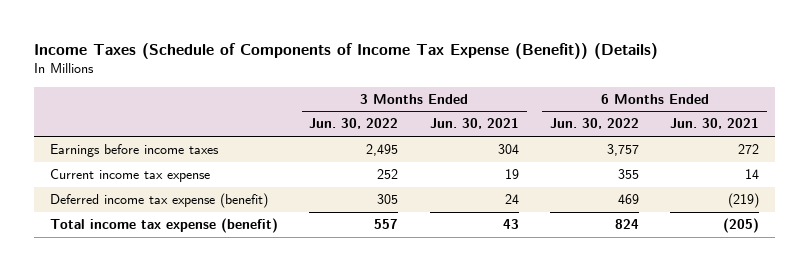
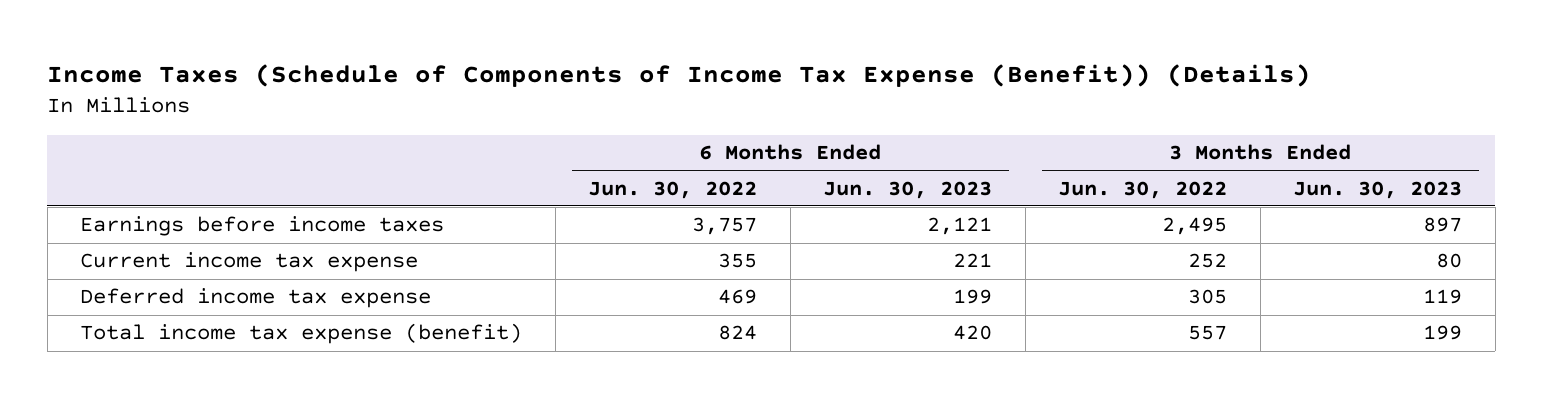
- | 3 Months Ended Jun. 30, 2022 | 3 Months Ended Jun. 30, 2021 | 6 Months Ended Jun. 30, 2022 | 6 Months Ended Jun. 30, 2021
+ | 6 Months Ended Jun. 30, 2022 | 6 Months Ended Jun. 30, 2023 | 3 Months Ended Jun. 30, 2022 | 3 Months Ended Jun. 30, 2023
- Deferred income tax expense (benefit) | 305 | 24 | 469 | (219)
+ Deferred income tax expense | 469 | 199 | 305 | 119

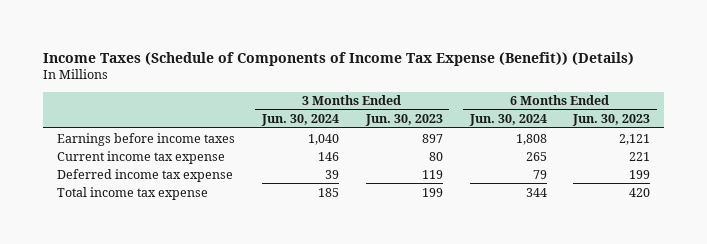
- | 6 Months Ended Jun. 30, 2022 | 6 Months Ended Jun. 30, 2023 | 3 Months Ended Jun. 30, 2022 | 3 Months Ended Jun. 30, 2023
+ | 3 Months Ended Jun. 30, 2024 | 3 Months Ended Jun. 30, 2023 | 6 Months Ended Jun. 30, 2024 | 6 Months Ended Jun. 30, 2023
- Total income tax expense (benefit) | 824 | 420 | 557 | 199
+ Total income tax expense | 185 | 199 | 344 | 420

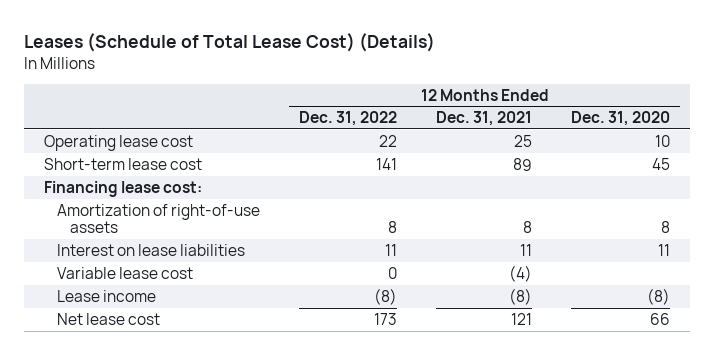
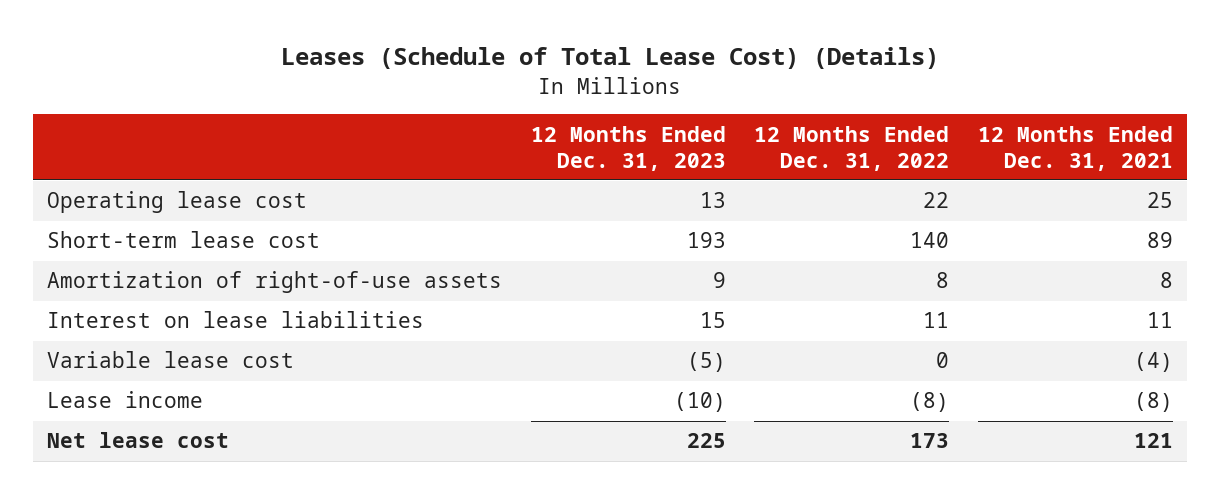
- | 12 Months Ended Dec. 31, 2022 | 12 Months Ended Dec. 31, 2021 | 12 Months Ended Dec. 31, 2020
+ | 12 Months Ended Dec. 31, 2023 | 12 Months Ended Dec. 31, 2022 | 12 Months Ended Dec. 31, 2021
- Short-term lease cost | 141 | 89 | 45
- Financing lease cost:
+ Short-term lease cost | 193 | 140 | 89

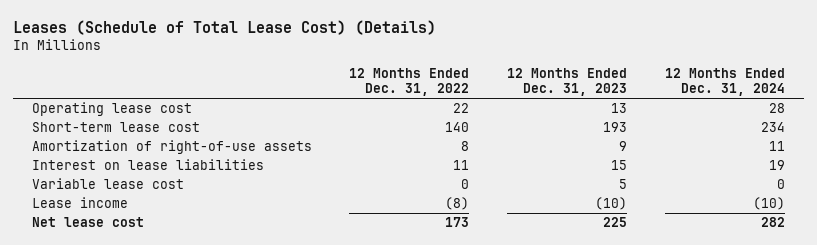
- | 12 Months Ended Dec. 31, 2023 | 12 Months Ended Dec. 31, 2022 | 12 Months Ended Dec. 31, 2021
+ | 12 Months Ended Dec. 31, 2022 | 12 Months Ended Dec. 31, 2023 | 12 Months Ended Dec. 31, 2024
- Variable lease cost | (5) | 0 | (4)
+ Variable lease cost | 0 | 5 | 0

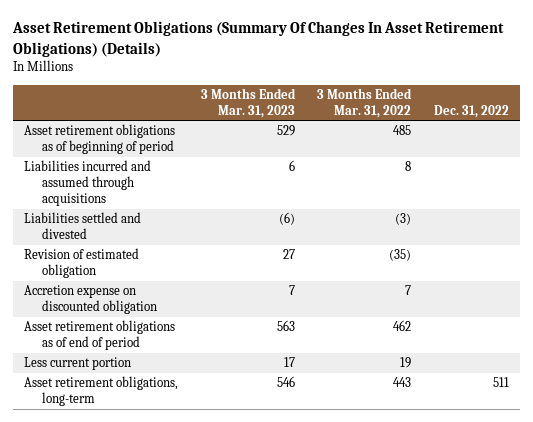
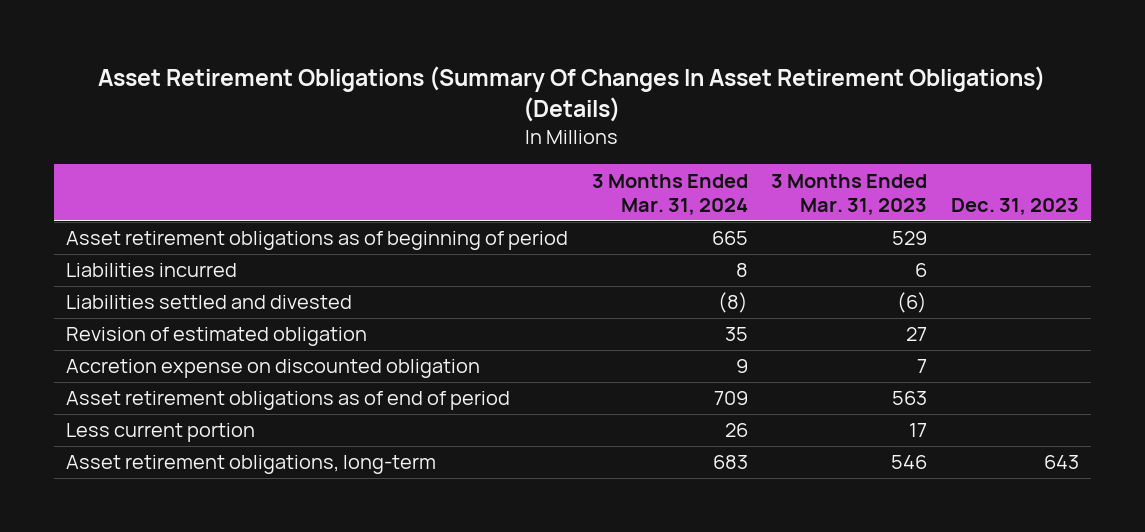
- | 3 Months Ended Mar. 31, 2023 | 3 Months Ended Mar. 31, 2022 | Dec. 31, 2022
+ | 3 Months Ended Mar. 31, 2024 | 3 Months Ended Mar. 31, 2023 | Dec. 31, 2023
- Liabilities incurred and assumed through acquisitions | 6 | 8 |
+ Liabilities incurred | 8 | 6 |

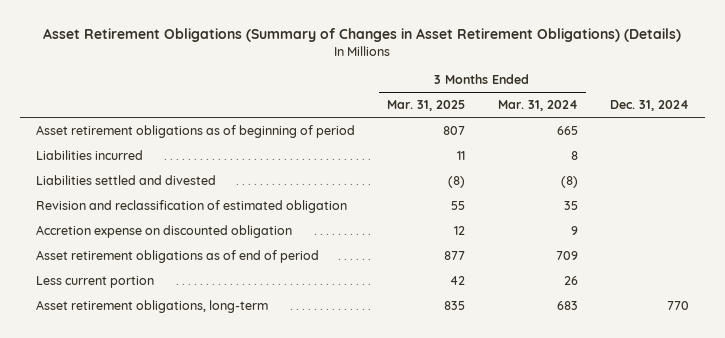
- Asset Retirement Obligations (Summary Of Changes In Asset Retirement Obligations) (Details)
+ Asset Retirement Obligations (Summary of Changes in Asset Retirement Obligations) (Details)
- | 3 Months Ended Mar. 31, 2024 | 3 Months Ended Mar. 31, 2023 | Dec. 31, 2023
+ | 3 Months Ended Mar. 31, 2025 | 3 Months Ended Mar. 31, 2024 | Dec. 31, 2024
- Revision of estimated obligation | 35 | 27 |
+ Revision and reclassification of estimated obligation | 55 | 35 |

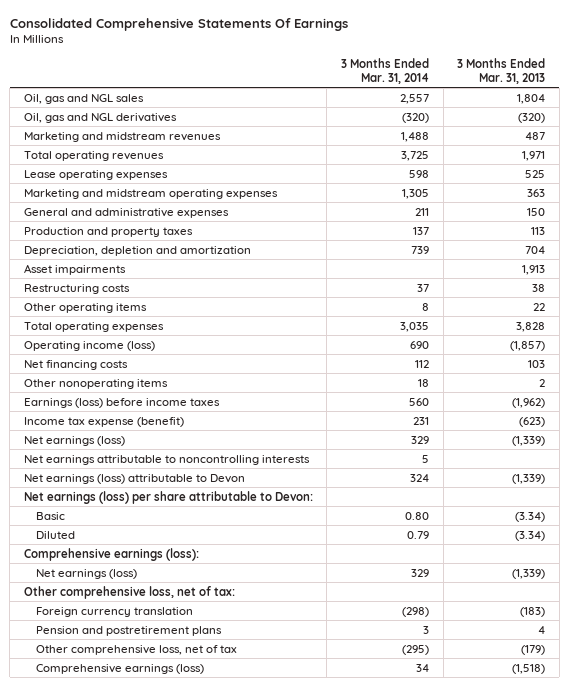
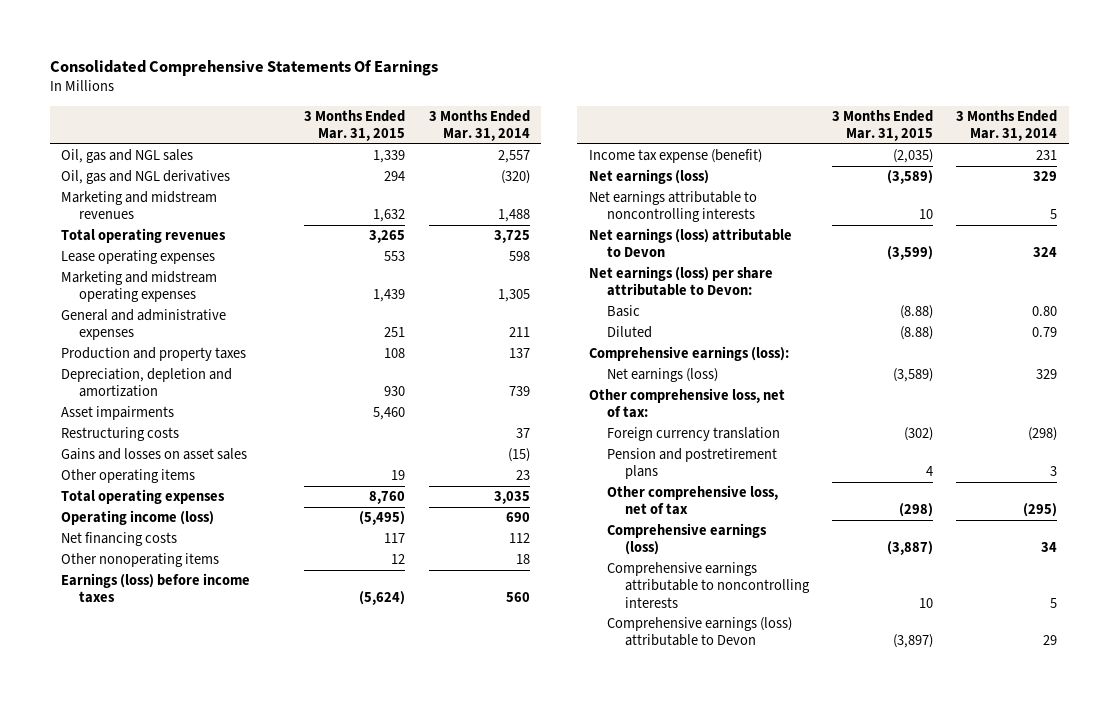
- | 3 Months Ended Mar. 31, 2014 | 3 Months Ended Mar. 31, 2013
+ | 3 Months Ended Mar. 31, 2015 | 3 Months Ended Mar. 31, 2014
- Other operating items | 8 | 22
+ Gains and losses on asset sales | | (15)
+ Other operating items | 19 | 23
+ Comprehensive earnings attributable to noncontrolling interests | 10 | 5
+ Comprehensive earnings (loss) attributable to Devon | (3,897) | 29

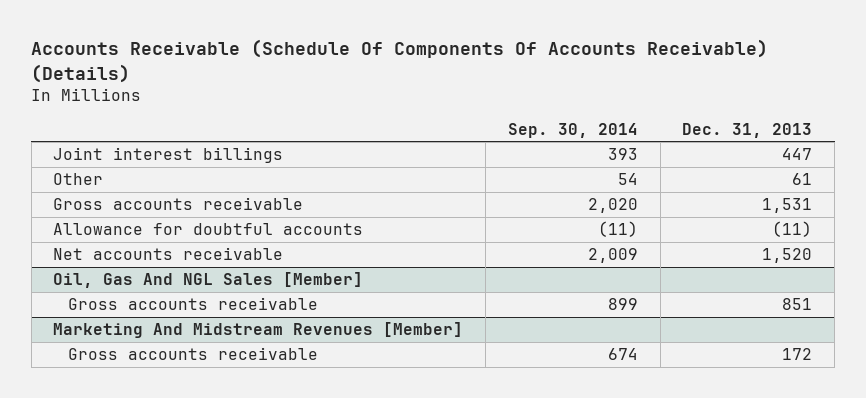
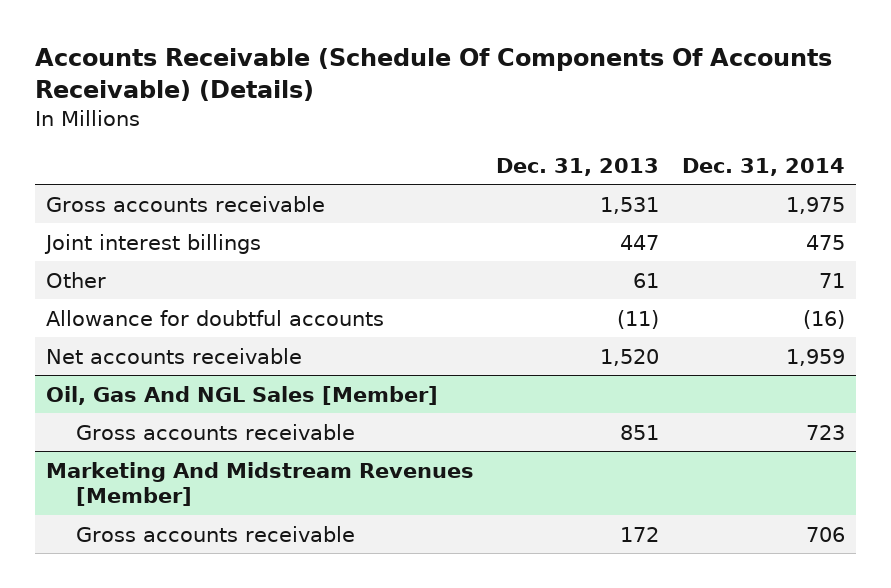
- | Sep. 30, 2014 | Dec. 31, 2013
+ | Dec. 31, 2013 | Dec. 31, 2014
moved up: Gross accounts receivable | 1,531 | 1,975

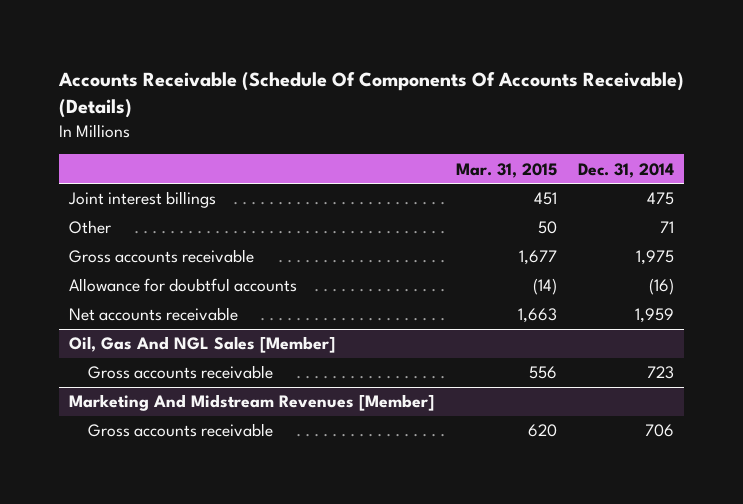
- | Dec. 31, 2013 | Dec. 31, 2014
+ | Mar. 31, 2015 | Dec. 31, 2014
moved down: Gross accounts receivable | 1,677 | 1,975

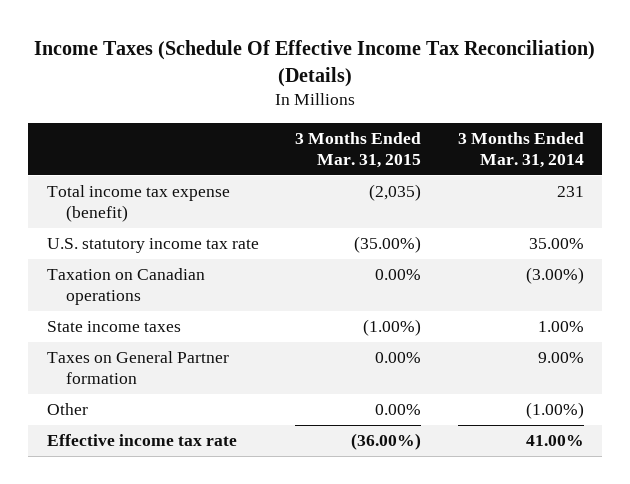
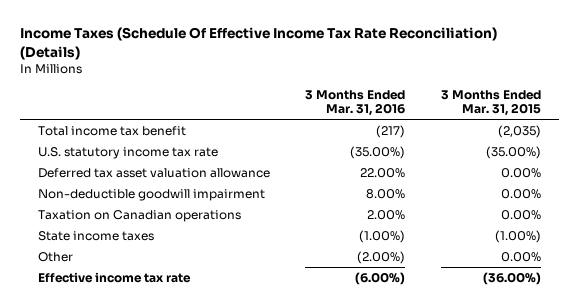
- Income Taxes (Schedule Of Effective Income Tax Reconciliation) (Details)
+ Income Taxes (Schedule Of Effective Income Tax Rate Reconciliation) (Details)
- | 3 Months Ended Mar. 31, 2015 | 3 Months Ended Mar. 31, 2014
+ | 3 Months Ended Mar. 31, 2016 | 3 Months Ended Mar. 31, 2015
- Total income tax expense (benefit) | (2,035) | 231
+ Total income tax benefit | (217) | (2,035)
+ Deferred tax asset valuation allowance | 22.00% | 0.00%
+ Non-deductible goodwill impairment | 8.00% | 0.00%
- Taxes on General Partner formation | 0.00% | 9.00%

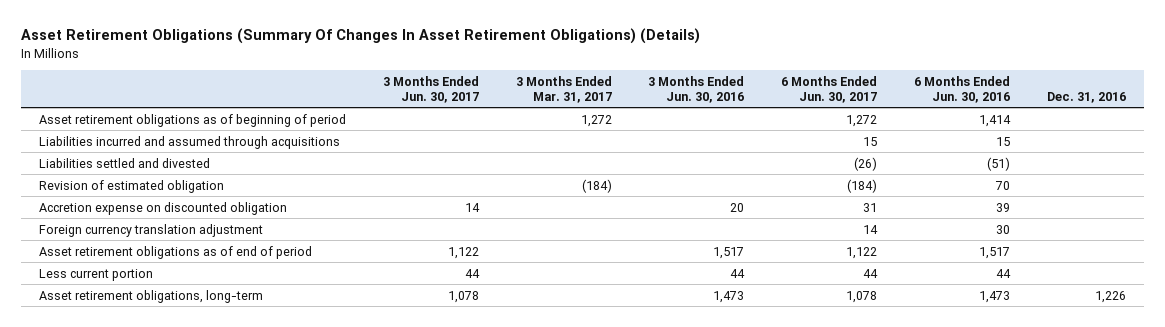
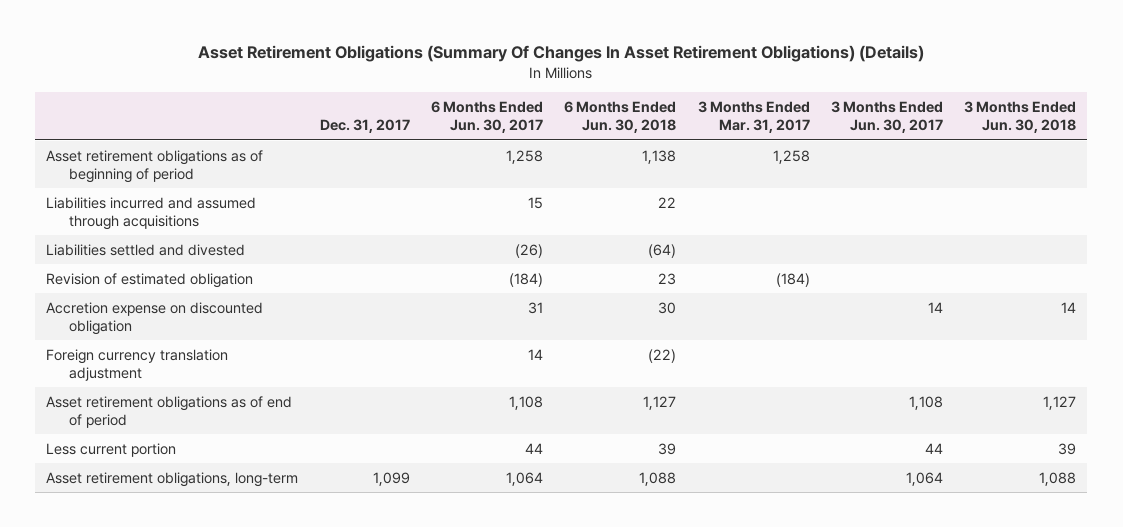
- | 3 Months Ended Jun. 30, 2017 | 3 Months Ended Mar. 31, 2017 | 3 Months Ended Jun. 30, 2016 | 6 Months Ended Jun. 30, 2017 | 6 Months Ended Jun. 30, 2016 | Dec. 31, 2016
+ | Dec. 31, 2017 | 6 Months Ended Jun. 30, 2017 | 6 Months Ended Jun. 30, 2018 | 3 Months Ended Mar. 31, 2017 | 3 Months Ended Jun. 30, 2017 | 3 Months Ended Jun. 30, 2018
- Asset retirement obligations as of beginning of period | | 1,272 | | 1,272 | 1,414 |
+ Asset retirement obligations as of beginning of period | | 1,258 | 1,138 | 1,258 | |
- Asset retirement obligations as of end of period | 1,122 | | 1,517 | 1,122 | 1,517 |
+ Asset retirement obligations as of end of period | | 1,108 | 1,127 | | 1,108 | 1,127
- Asset retirement obligations, long-term | 1,078 | | 1,473 | 1,078 | 1,473 | 1,226
+ Asset retirement obligations, long-term | 1,099 | 1,064 | 1,088 | | 1,064 | 1,088

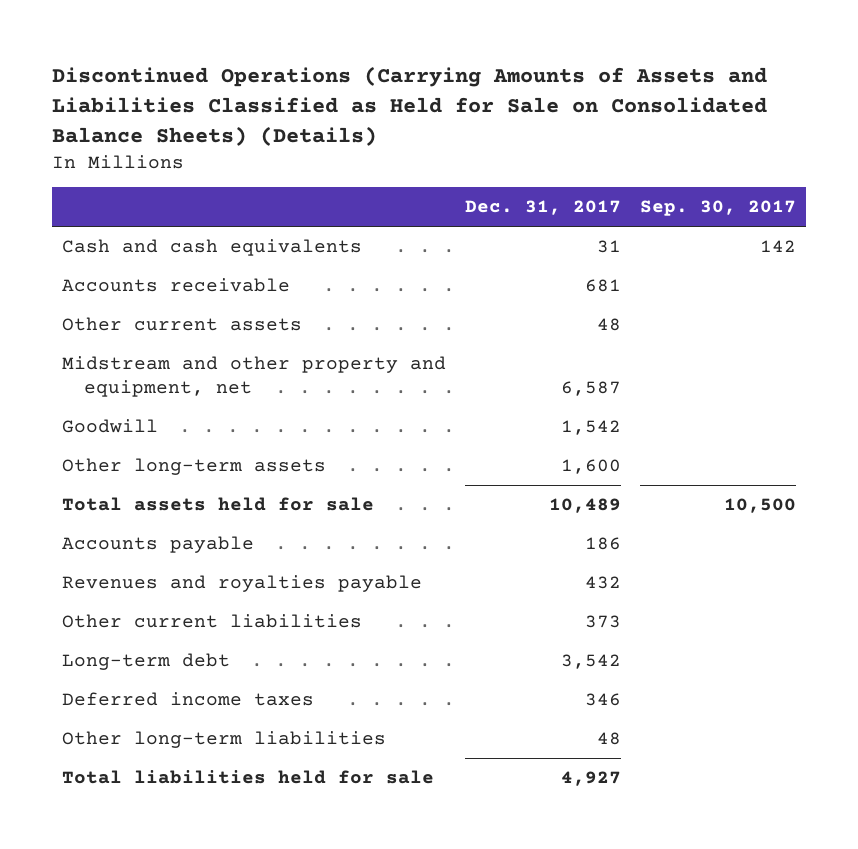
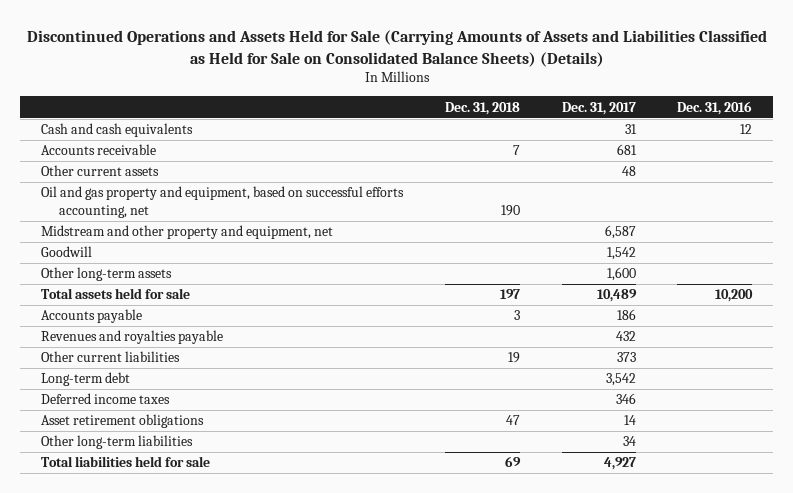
- Discontinued Operations (Carrying Amounts of Assets and Liabilities Classified as Held for Sale on Consolidated Balance Sheets) (Details)
+ Discontinued Operations and Assets Held for Sale (Carrying Amounts of Assets and Liabilities Classified as Held for Sale on Consolidated Balance Sheets) (Details)
- | Dec. 31, 2017 | Sep. 30, 2017
+ | Dec. 31, 2018 | Dec. 31, 2017 | Dec. 31, 2016
+ Oil and gas property and equipment, based on successful efforts accounting, net | 190 | |
- Other long-term liabilities | 48 |
+ Asset retirement obligations | 47 | 14 |
+ Other long-term liabilities | | 34 |

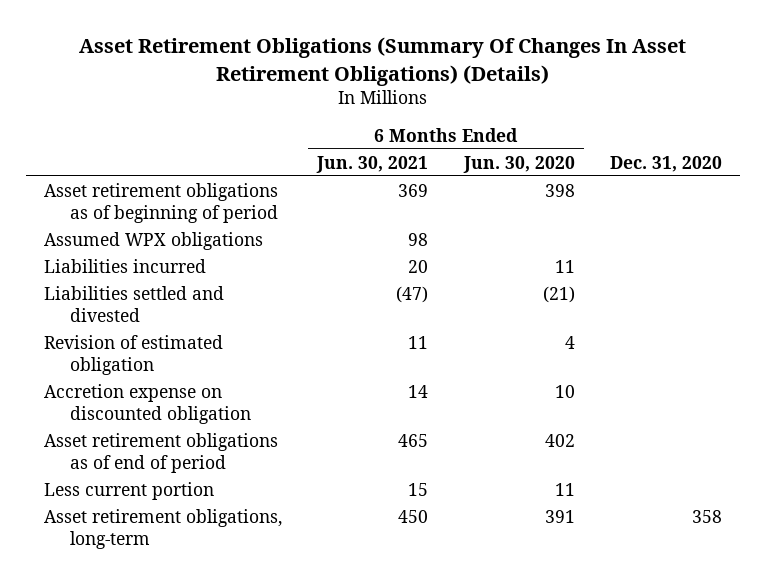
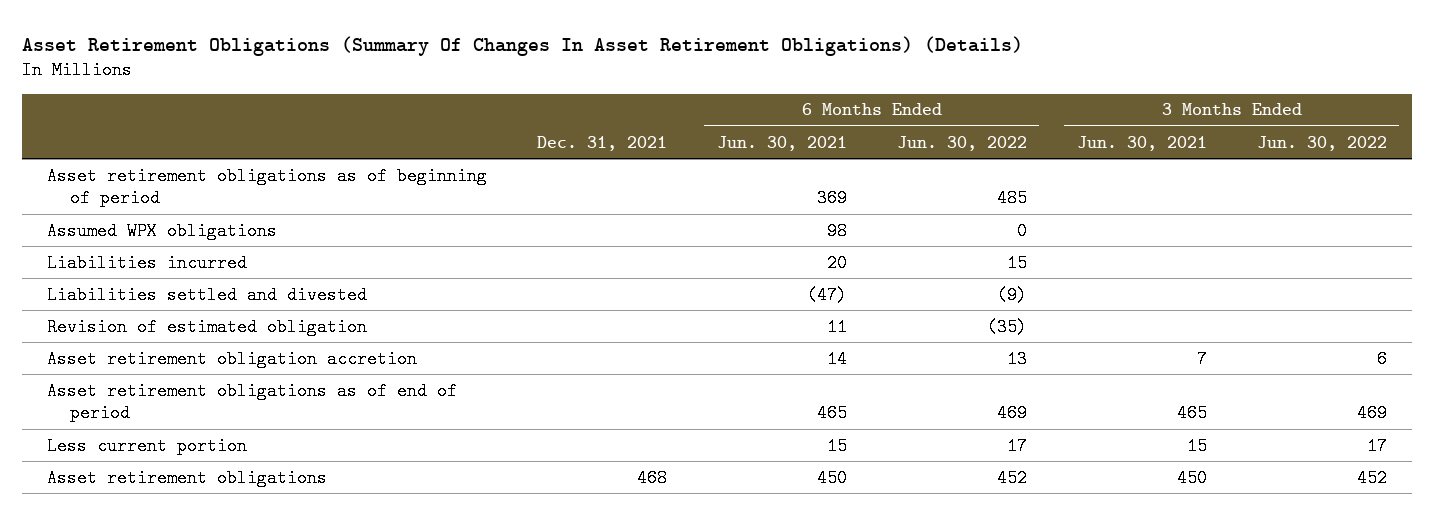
- | 6 Months Ended Jun. 30, 2021 | 6 Months Ended Jun. 30, 2020 | Dec. 31, 2020
+ | Dec. 31, 2021 | 6 Months Ended Jun. 30, 2021 | 6 Months Ended Jun. 30, 2022 | 3 Months Ended Jun. 30, 2021 | 3 Months Ended Jun. 30, 2022
- Accretion expense on discounted obligation | 14 | 10 |
+ Asset retirement obligation accretion | | 14 | 13 | 7 | 6
- Asset retirement obligations, long-term | 450 | 391 | 358
+ Asset retirement obligations | 468 | 450 | 452 | 450 | 452

